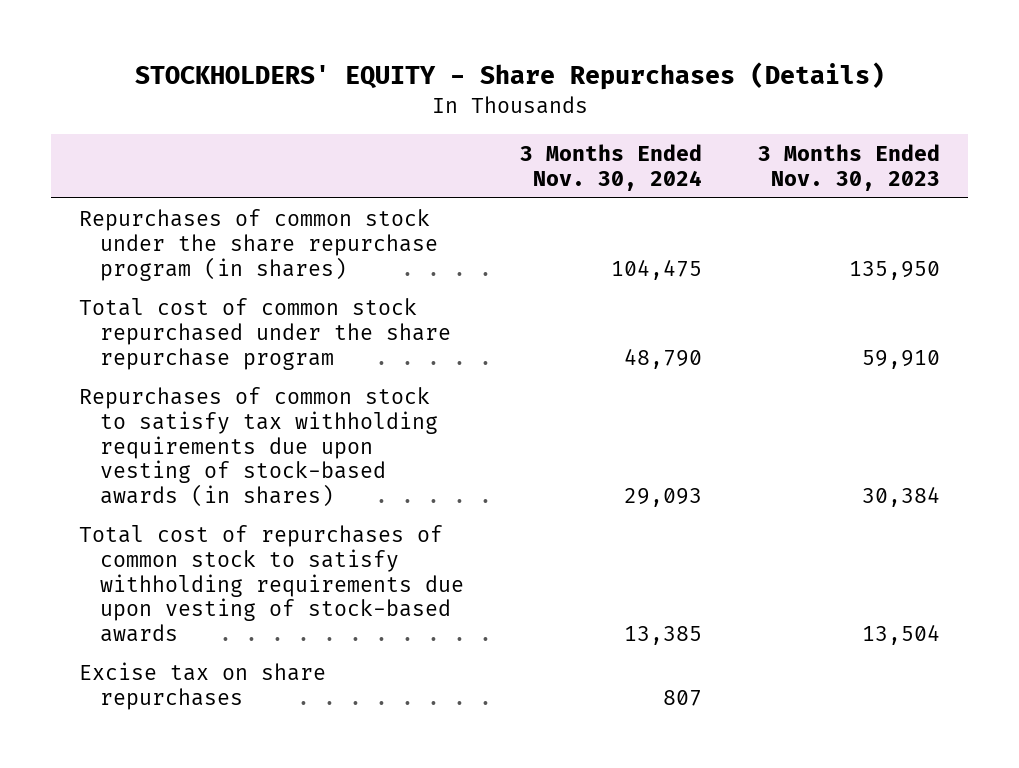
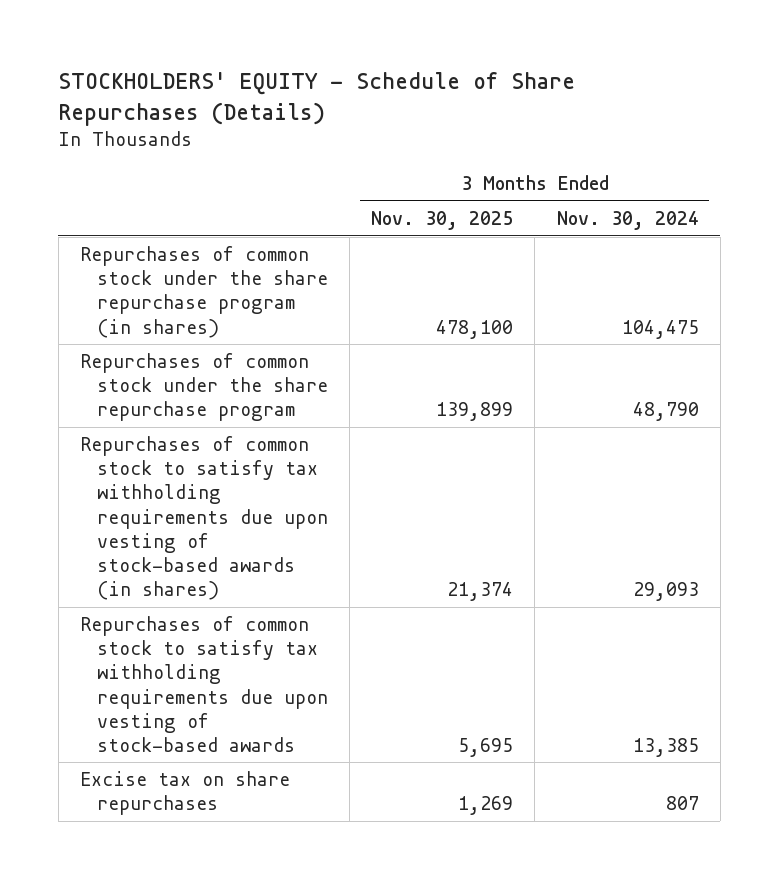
- STOCKHOLDERS' EQUITY - Share Repurchases (Details)
+ STOCKHOLDERS' EQUITY - Schedule of Share Repurchases (Details)
- | 3 Months Ended Nov. 30, 2024 | 3 Months Ended Nov. 30, 2023
+ | 3 Months Ended Nov. 30, 2025 | 3 Months Ended Nov. 30, 2024
- Total cost of common stock repurchased under the share repurchase program | 48,790 | 59,910
+ Repurchases of common stock under the share repurchase program | 139,899 | 48,790
- Total cost of repurchases of common stock to satisfy withholding requirements due upon vesting of stock-based awards | 13,385 | 13,504
+ Repurchases of common stock to satisfy tax withholding requirements due upon vesting of stock-based awards | 5,695 | 13,385

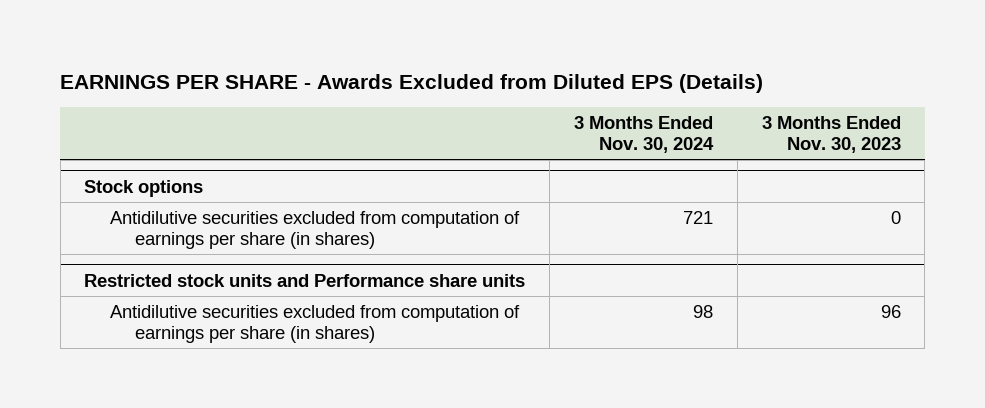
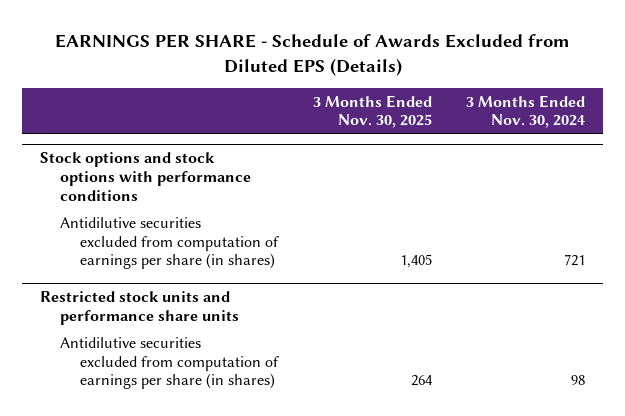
- EARNINGS PER SHARE - Awards Excluded from Diluted EPS (Details)
+ EARNINGS PER SHARE - Schedule of Awards Excluded from Diluted EPS (Details)
- | 3 Months Ended Nov. 30, 2024 | 3 Months Ended Nov. 30, 2023
+ | 3 Months Ended Nov. 30, 2025 | 3 Months Ended Nov. 30, 2024
- Stock options
+ Stock options and stock options with performance conditions
- Restricted stock units and Performance share units
+ Restricted stock units and performance share units

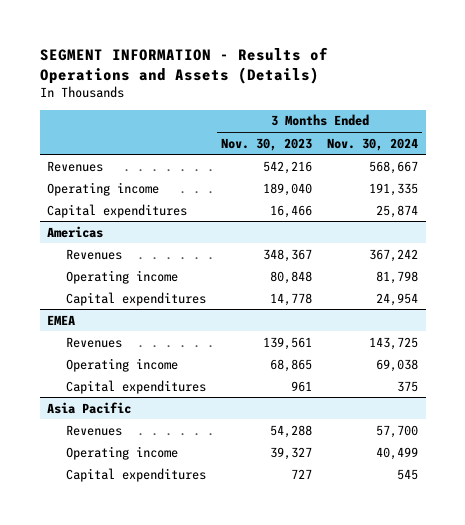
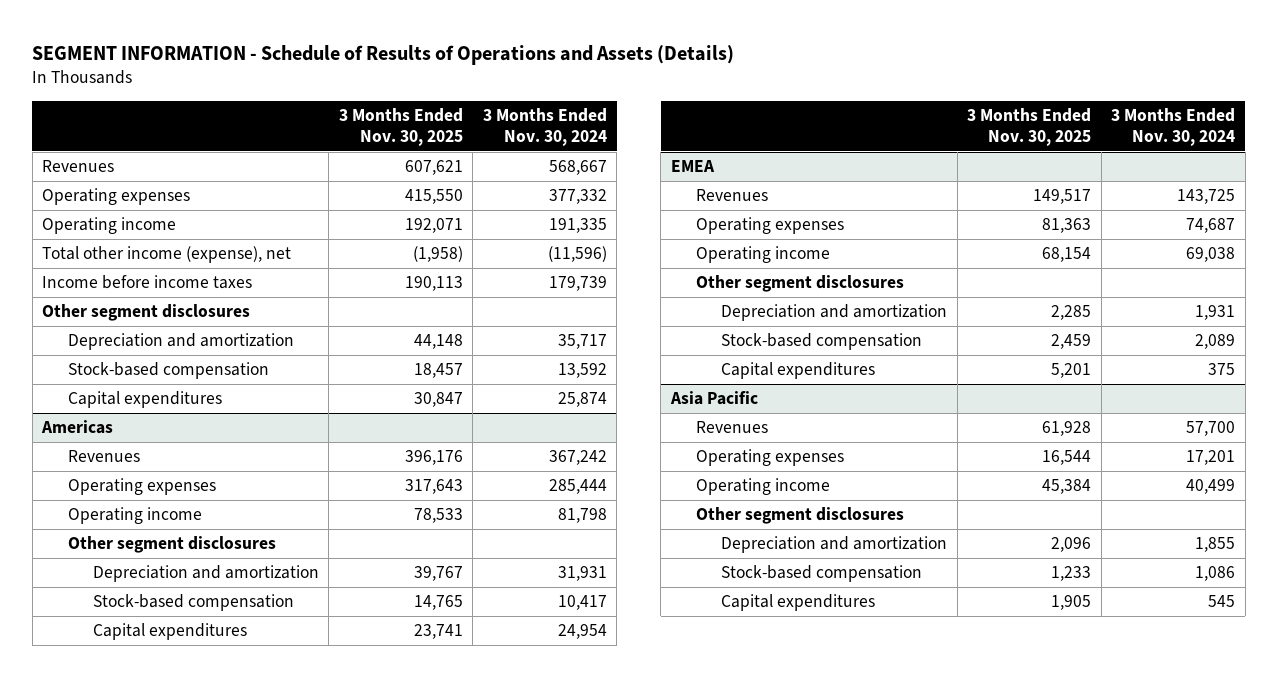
- SEGMENT INFORMATION - Results of Operations and Assets (Details)
+ SEGMENT INFORMATION - Schedule of Results of Operations and Assets (Details)
- | 3 Months Ended Nov. 30, 2023 | 3 Months Ended Nov. 30, 2024
+ | 3 Months Ended Nov. 30, 2025 | 3 Months Ended Nov. 30, 2024
+ Operating expenses | 415,550 | 377,332
+ Total other income (expense), net | (1,958) | (11,596)
+ Income before income taxes | 190,113 | 179,739
+ Other segment disclosures
+ Depreciation and amortization | 44,148 | 35,717
+ Stock-based compensation | 18,457 | 13,592
@ Americas
+ Operating expenses | 317,643 | 285,444
+ Other segment disclosures
+ Depreciation and amortization | 39,767 | 31,931
+ Stock-based compensation | 14,765 | 10,417
@ EMEA
+ Operating expenses | 81,363 | 74,687
+ Other segment disclosures
+ Depreciation and amortization | 2,285 | 1,931
+ Stock-based compensation | 2,459 | 2,089
@ Asia Pacific
+ Operating expenses | 16,544 | 17,201
+ Other segment disclosures
+ Depreciation and amortization | 2,096 | 1,855
+ Stock-based compensation | 1,233 | 1,086

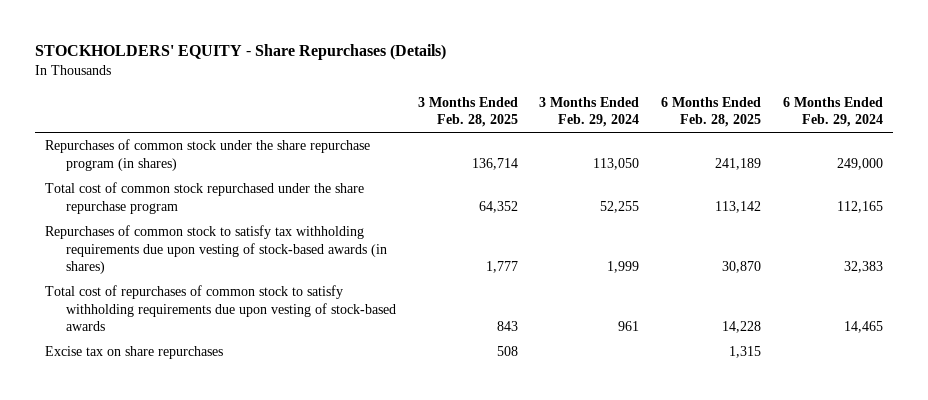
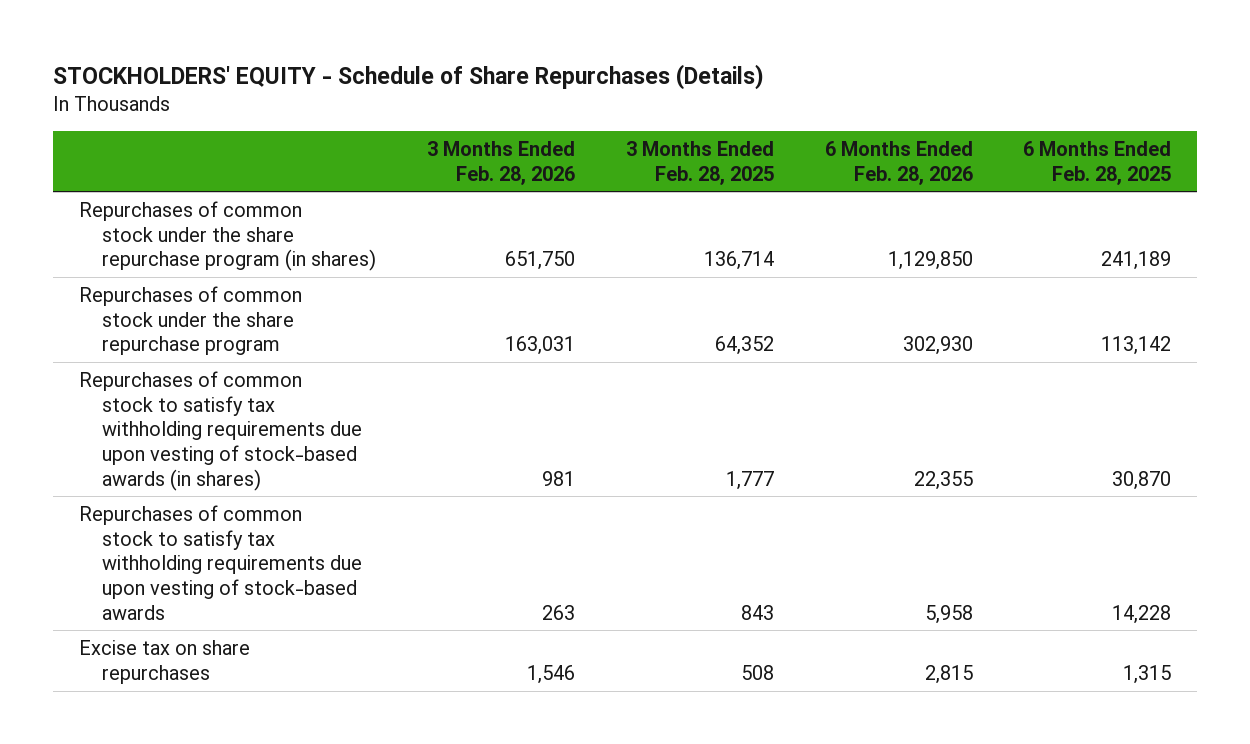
- STOCKHOLDERS' EQUITY - Share Repurchases (Details)
+ STOCKHOLDERS' EQUITY - Schedule of Share Repurchases (Details)
- | 3 Months Ended Feb. 28, 2025 | 3 Months Ended Feb. 29, 2024 | 6 Months Ended Feb. 28, 2025 | 6 Months Ended Feb. 29, 2024
+ | 3 Months Ended Feb. 28, 2026 | 3 Months Ended Feb. 28, 2025 | 6 Months Ended Feb. 28, 2026 | 6 Months Ended Feb. 28, 2025
- Total cost of common stock repurchased under the share repurchase program | 64,352 | 52,255 | 113,142 | 112,165
+ Repurchases of common stock under the share repurchase program | 163,031 | 64,352 | 302,930 | 113,142
- Total cost of repurchases of common stock to satisfy withholding requirements due upon vesting of stock-based awards | 843 | 961 | 14,228 | 14,465
+ Repurchases of common stock to satisfy tax withholding requirements due upon vesting of stock-based awards | 263 | 843 | 5,958 | 14,228

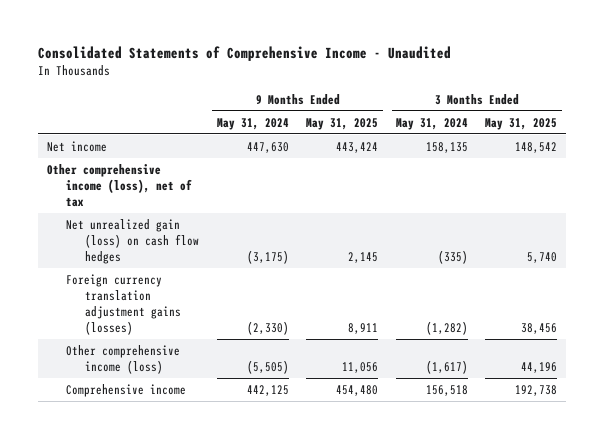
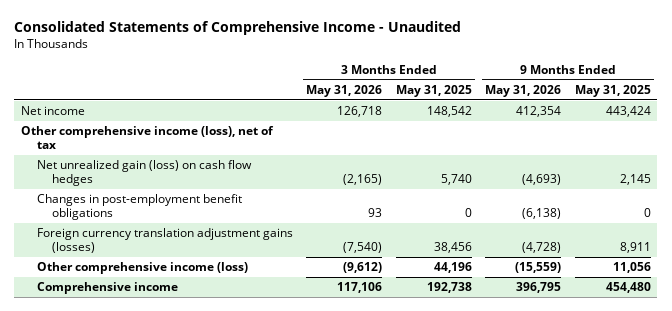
- | 9 Months Ended May 31, 2024 | 9 Months Ended May 31, 2025 | 3 Months Ended May 31, 2024 | 3 Months Ended May 31, 2025
+ | 3 Months Ended May 31, 2026 | 3 Months Ended May 31, 2025 | 9 Months Ended May 31, 2026 | 9 Months Ended May 31, 2025
+ Changes in post-employment benefit obligations | 93 | 0 | (6,138) | 0

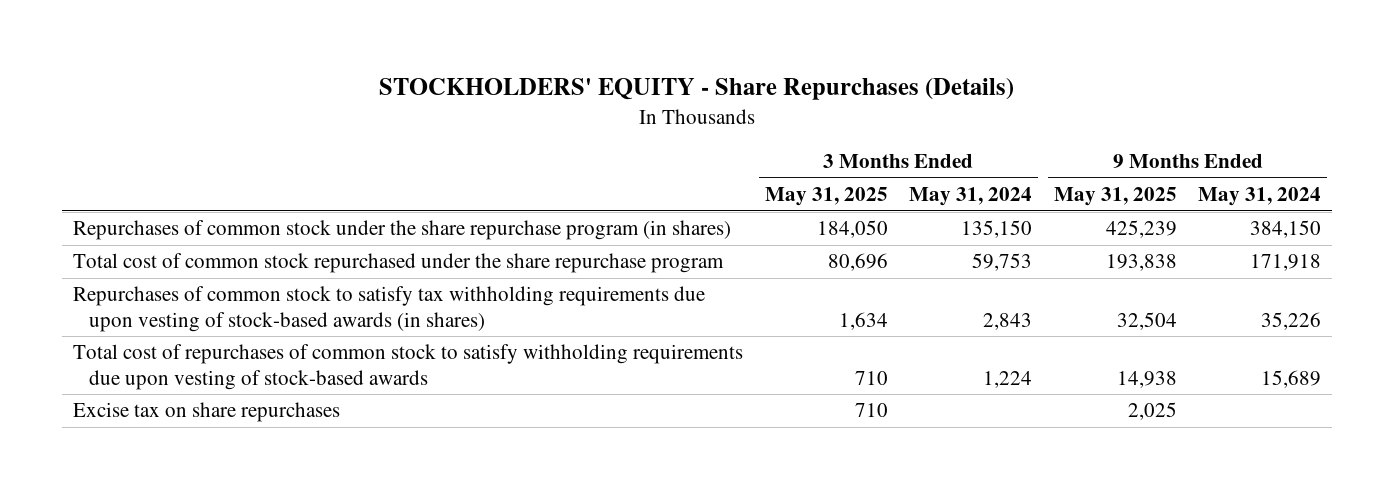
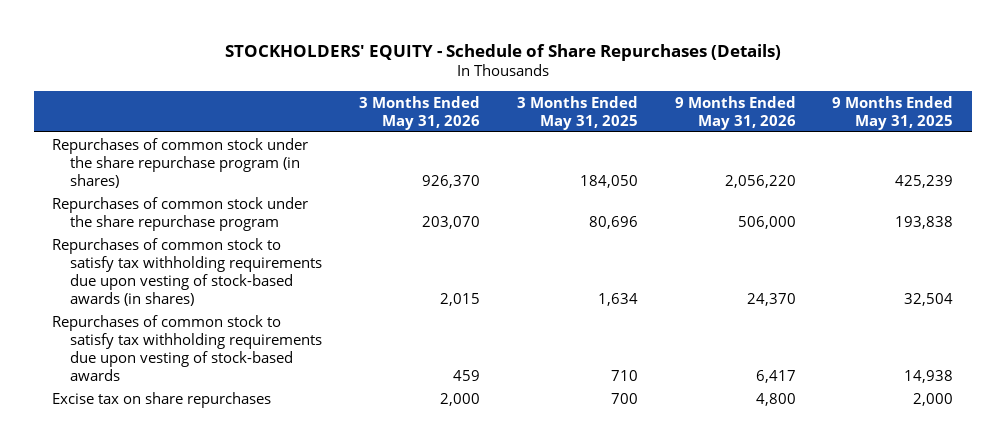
- STOCKHOLDERS' EQUITY - Share Repurchases (Details)
+ STOCKHOLDERS' EQUITY - Schedule of Share Repurchases (Details)
- | 3 Months Ended May 31, 2025 | 3 Months Ended May 31, 2024 | 9 Months Ended May 31, 2025 | 9 Months Ended May 31, 2024
+ | 3 Months Ended May 31, 2026 | 3 Months Ended May 31, 2025 | 9 Months Ended May 31, 2026 | 9 Months Ended May 31, 2025
- Total cost of common stock repurchased under the share repurchase program | 80,696 | 59,753 | 193,838 | 171,918
+ Repurchases of common stock under the share repurchase program | 203,070 | 80,696 | 506,000 | 193,838
- Total cost of repurchases of common stock to satisfy withholding requirements due upon vesting of stock-based awards | 710 | 1,224 | 14,938 | 15,689
- Excise tax on share repurchases | 710 | | 2,025 |
+ Repurchases of common stock to satisfy tax withholding requirements due upon vesting of stock-based awards | 459 | 710 | 6,417 | 14,938
+ Excise tax on share repurchases | 2,000 | 700 | 4,800 | 2,000

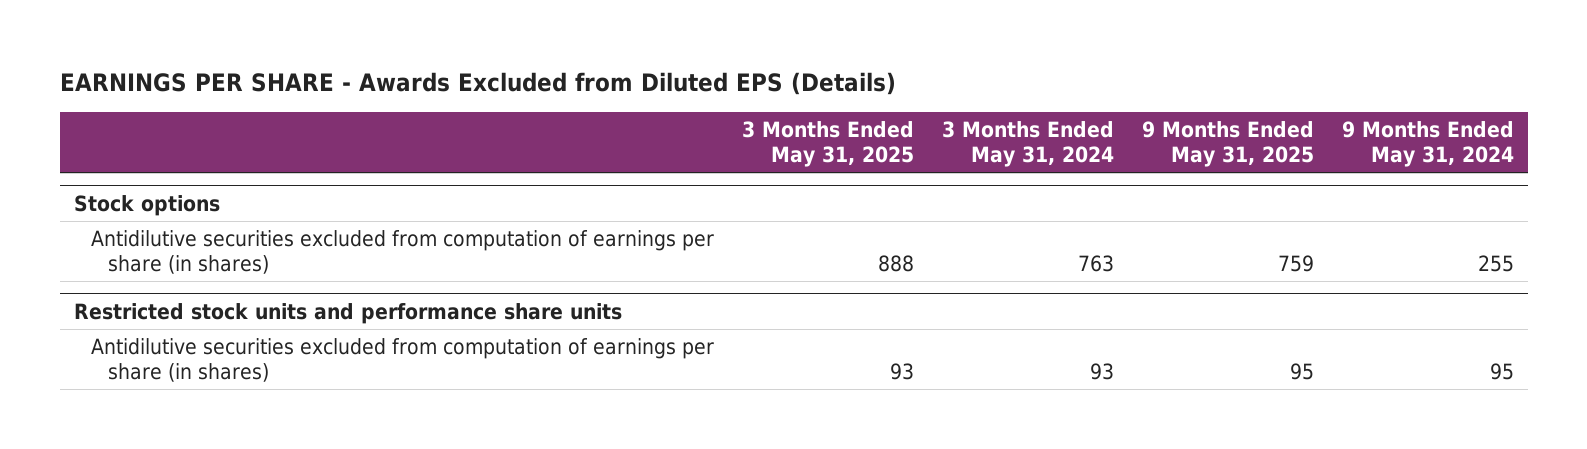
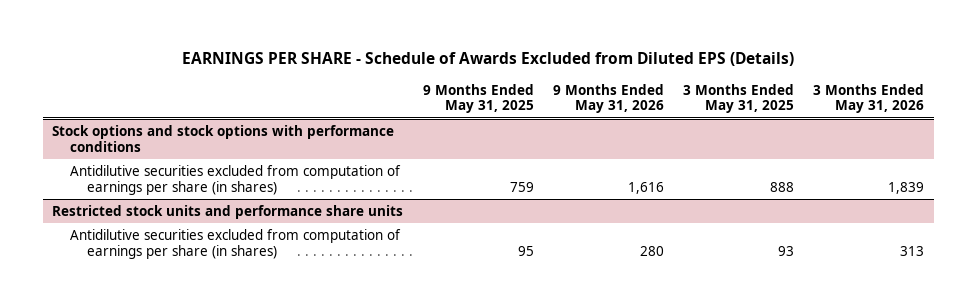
- EARNINGS PER SHARE - Awards Excluded from Diluted EPS (Details)
+ EARNINGS PER SHARE - Schedule of Awards Excluded from Diluted EPS (Details)
- | 3 Months Ended May 31, 2025 | 3 Months Ended May 31, 2024 | 9 Months Ended May 31, 2025 | 9 Months Ended May 31, 2024
+ | 9 Months Ended May 31, 2025 | 9 Months Ended May 31, 2026 | 3 Months Ended May 31, 2025 | 3 Months Ended May 31, 2026
- Stock options
+ Stock options and stock options with performance conditions

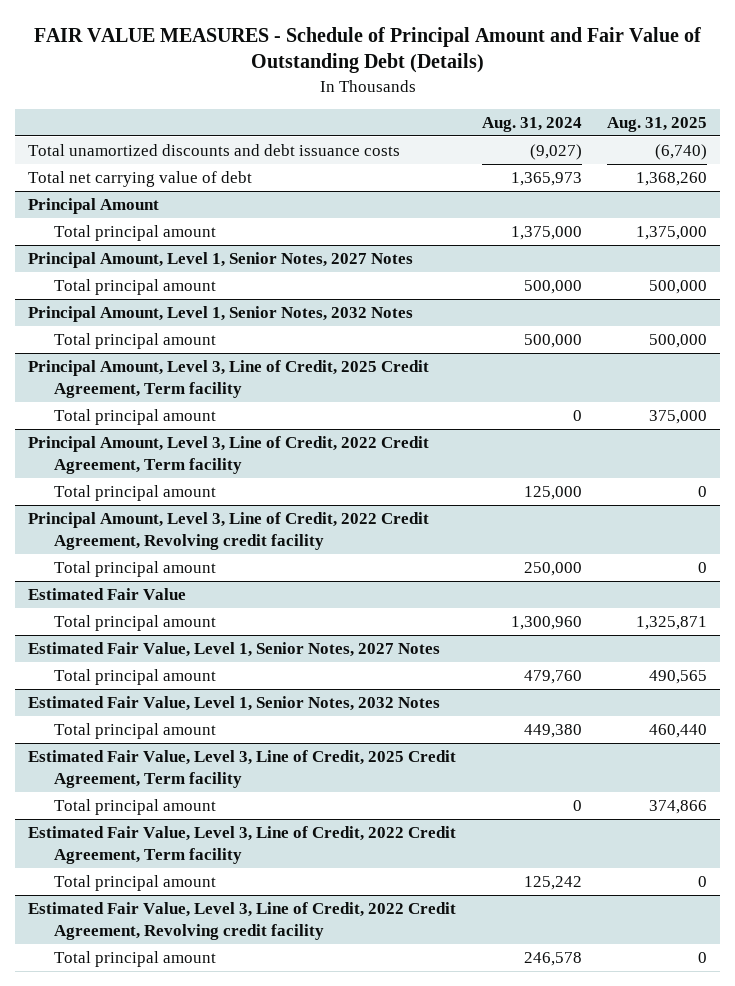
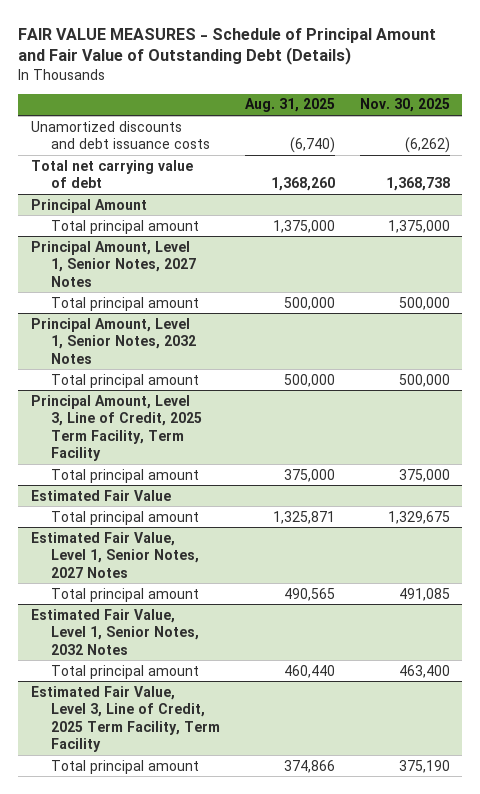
- | Aug. 31, 2024 | Aug. 31, 2025
+ | Aug. 31, 2025 | Nov. 30, 2025
- Total unamortized discounts and debt issuance costs | (9,027) | (6,740)
+ Unamortized discounts and debt issuance costs | (6,740) | (6,262)
- Principal Amount, Level 3, Line of Credit, 2025 Credit Agreement, Term facility
+ Principal Amount, Level 3, Line of Credit, 2025 Term Facility, Term Facility
- Principal Amount, Level 3, Line of Credit, 2022 Credit Agreement, Term facility
- Total principal amount | 125,000 | 0
- Principal Amount, Level 3, Line of Credit, 2022 Credit Agreement, Revolving credit facility
- Total principal amount | 250,000 | 0
- Estimated Fair Value, Level 3, Line of Credit, 2025 Credit Agreement, Term facility
+ Estimated Fair Value, Level 3, Line of Credit, 2025 Term Facility, Term Facility
- Estimated Fair Value, Level 3, Line of Credit, 2022 Credit Agreement, Term facility
- Total principal amount | 125,242 | 0
- Estimated Fair Value, Level 3, Line of Credit, 2022 Credit Agreement, Revolving credit facility
- Total principal amount | 246,578 | 0

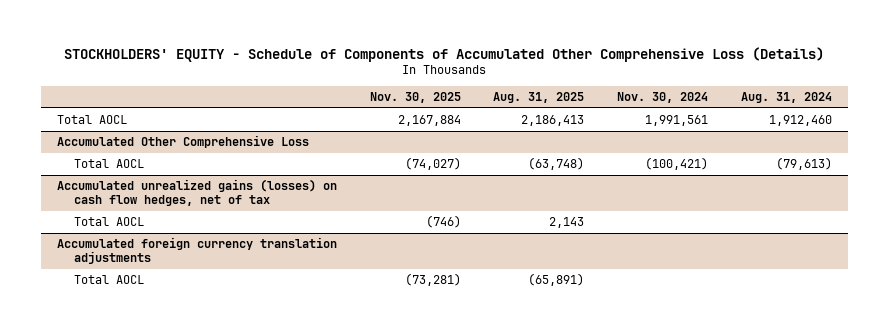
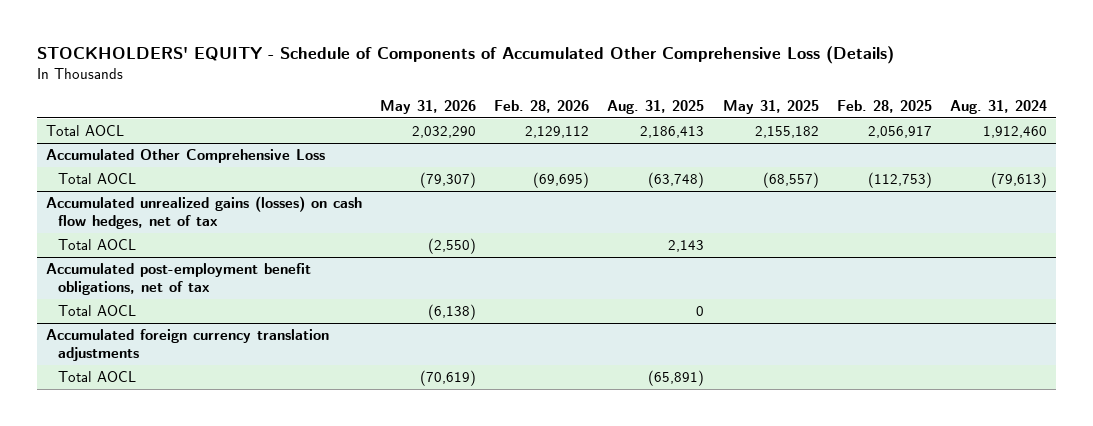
- | Nov. 30, 2025 | Aug. 31, 2025 | Nov. 30, 2024 | Aug. 31, 2024
+ | May 31, 2026 | Feb. 28, 2026 | Aug. 31, 2025 | May 31, 2025 | Feb. 28, 2025 | Aug. 31, 2024
+ Accumulated post-employment benefit obligations, net of tax
+ Total AOCL | (6,138) | | 0 | | |

